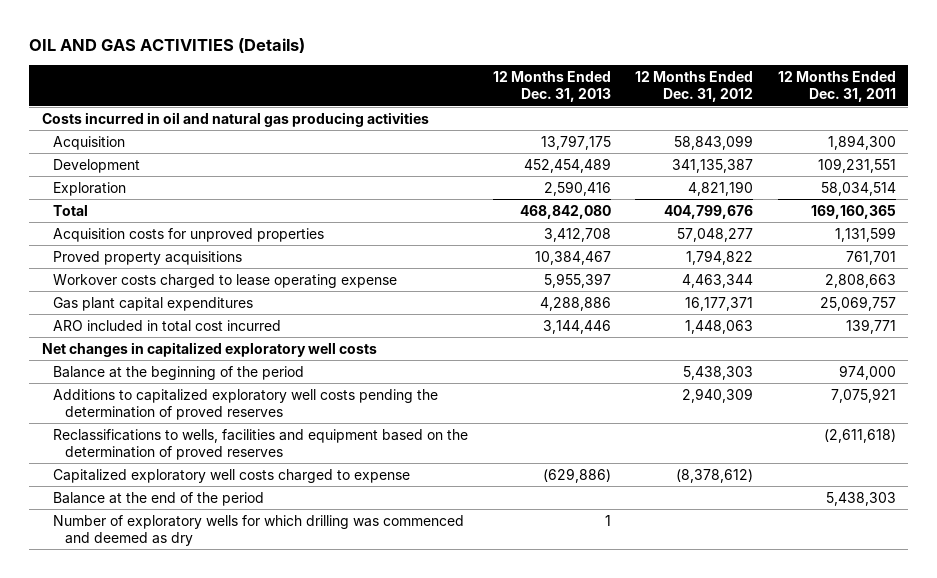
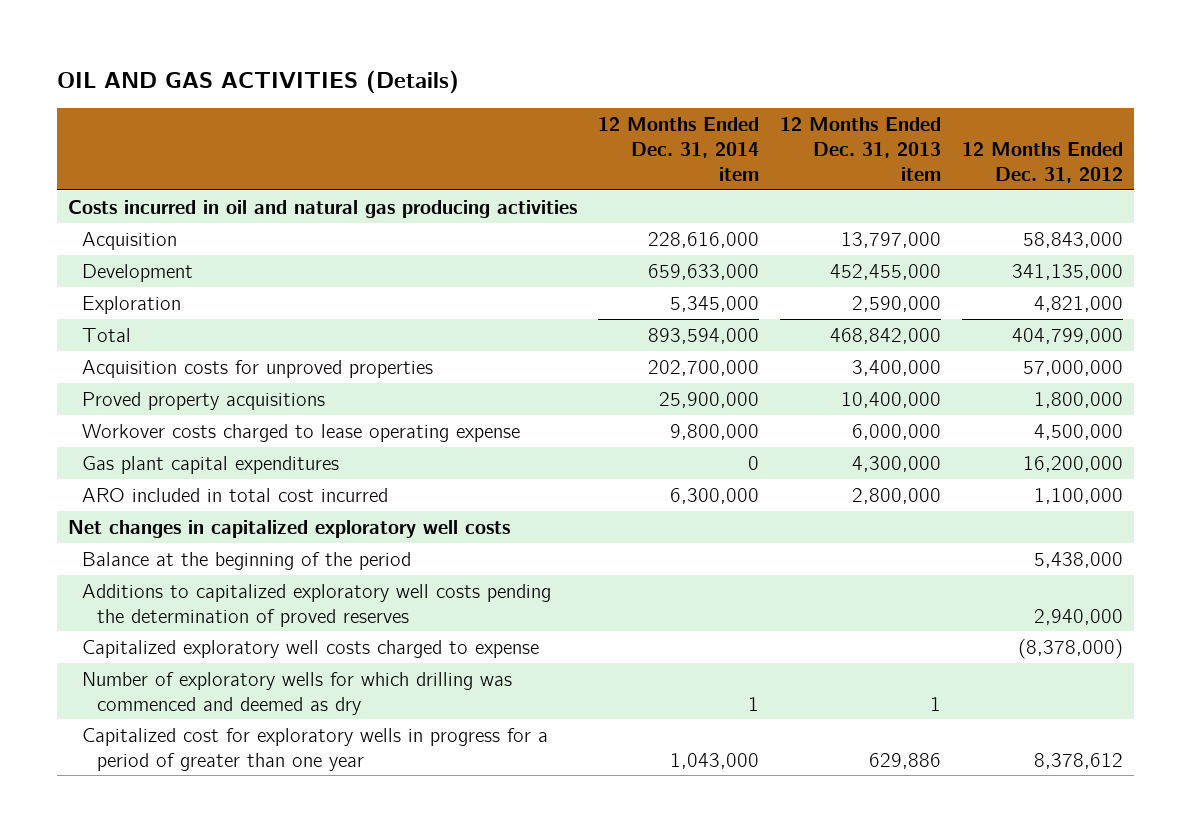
- | 12 Months Ended Dec. 31, 2013 | 12 Months Ended Dec. 31, 2012 | 12 Months Ended Dec. 31, 2011
+ | 12 Months Ended Dec. 31, 2014 item | 12 Months Ended Dec. 31, 2013 item | 12 Months Ended Dec. 31, 2012
- Acquisition | 13,797,175 | 58,843,099 | 1,894,300
- Development | 452,454,489 | 341,135,387 | 109,231,551
- Exploration | 2,590,416 | 4,821,190 | 58,034,514
- Total | 468,842,080 | 404,799,676 | 169,160,365
- Acquisition costs for unproved properties | 3,412,708 | 57,048,277 | 1,131,599
- Proved property acquisitions | 10,384,467 | 1,794,822 | 761,701
- Workover costs charged to lease operating expense | 5,955,397 | 4,463,344 | 2,808,663
- Gas plant capital expenditures | 4,288,886 | 16,177,371 | 25,069,757
- ARO included in total cost incurred | 3,144,446 | 1,448,063 | 139,771
+ Acquisition | 228,616,000 | 13,797,000 | 58,843,000
+ Development | 659,633,000 | 452,455,000 | 341,135,000
+ Exploration | 5,345,000 | 2,590,000 | 4,821,000
+ Total | 893,594,000 | 468,842,000 | 404,799,000
+ Acquisition costs for unproved properties | 202,700,000 | 3,400,000 | 57,000,000
+ Proved property acquisitions | 25,900,000 | 10,400,000 | 1,800,000
+ Workover costs charged to lease operating expense | 9,800,000 | 6,000,000 | 4,500,000
+ Gas plant capital expenditures | 0 | 4,300,000 | 16,200,000
+ ARO included in total cost incurred | 6,300,000 | 2,800,000 | 1,100,000
- Balance at the beginning of the period | | 5,438,303 | 974,000
- Additions to capitalized exploratory well costs pending the determination of proved reserves | | 2,940,309 | 7,075,921
- Reclassifications to wells, facilities and equipment based on the determination of proved reserves | | | (2,611,618)
- Capitalized exploratory well costs charged to expense | (629,886) | (8,378,612) |
- Balance at the end of the period | | | 5,438,303
+ Balance at the beginning of the period | | | 5,438,000
+ Additions to capitalized exploratory well costs pending the determination of proved reserves | | | 2,940,000
+ Capitalized exploratory well costs charged to expense | | | (8,378,000)
+ Capitalized cost for exploratory wells in progress for a period of greater than one year | 1,043,000 | 629,886 | 8,378,612

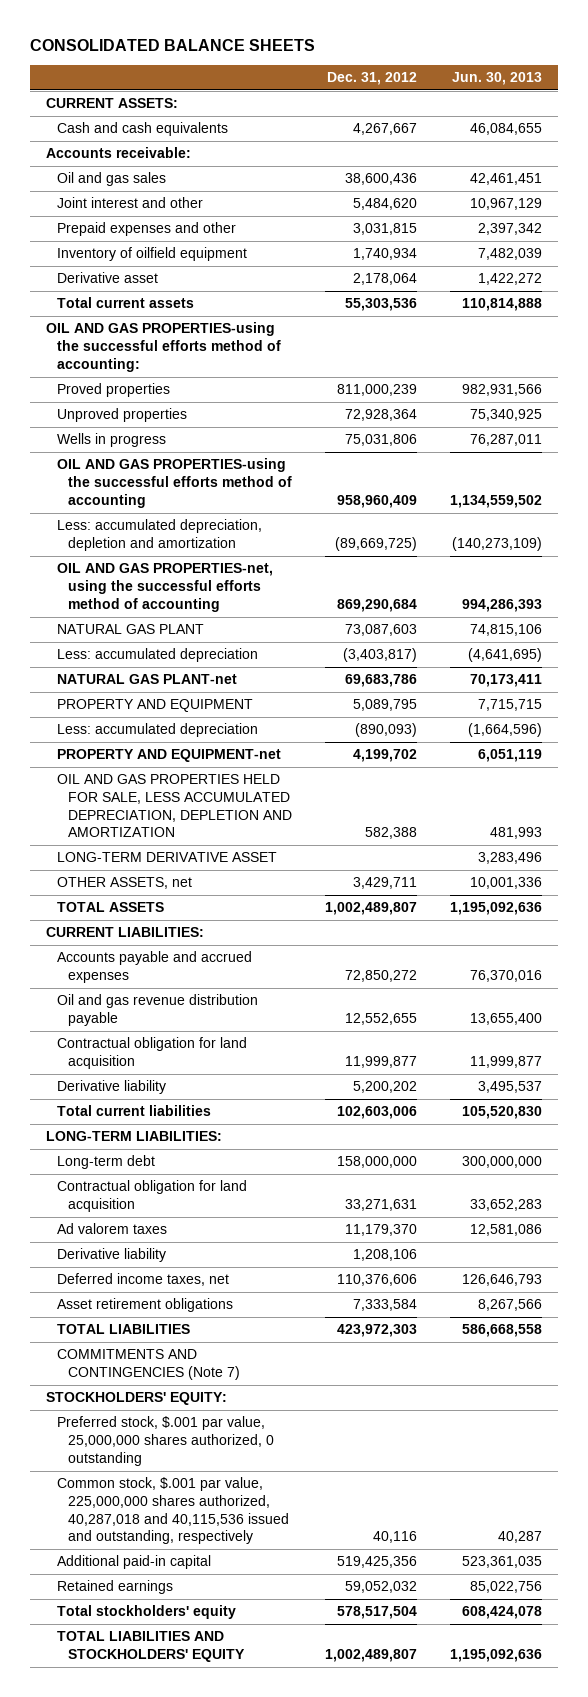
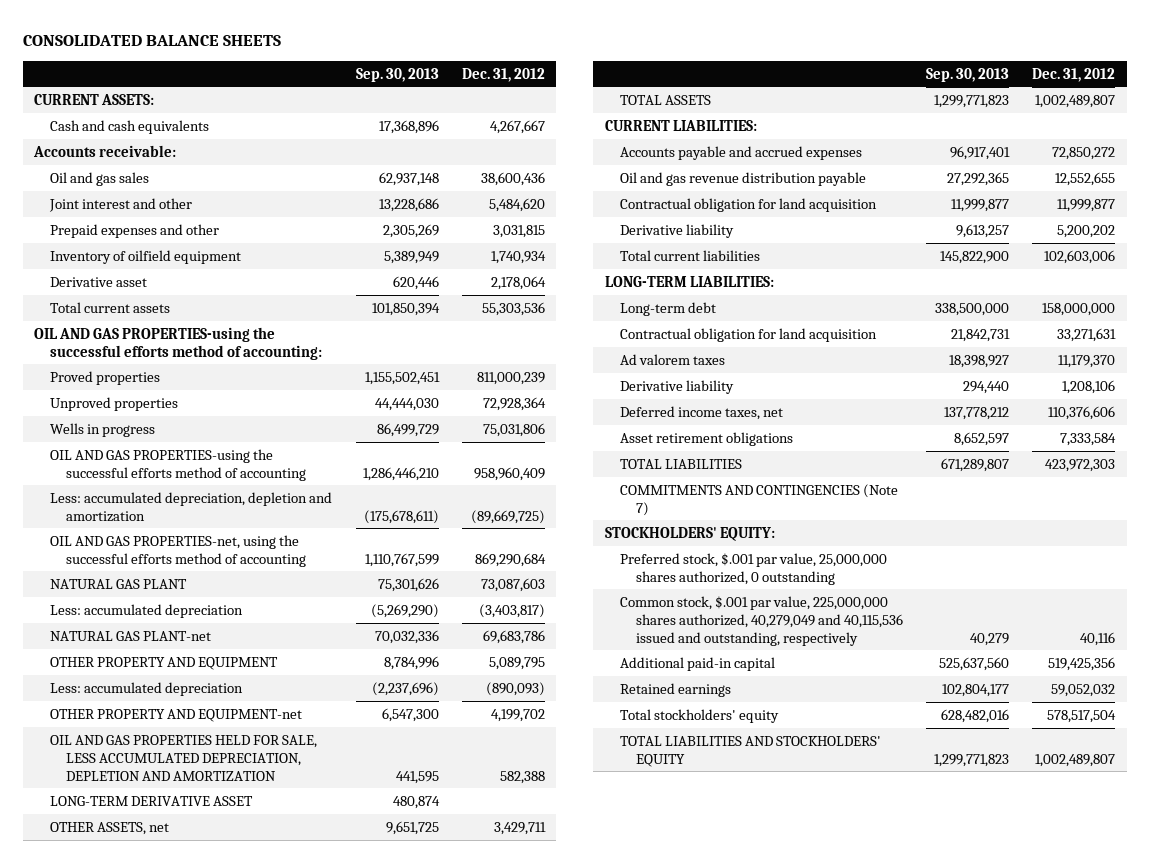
- | Dec. 31, 2012 | Jun. 30, 2013
+ | Sep. 30, 2013 | Dec. 31, 2012
- PROPERTY AND EQUIPMENT | 5,089,795 | 7,715,715
+ OTHER PROPERTY AND EQUIPMENT | 8,784,996 | 5,089,795
- PROPERTY AND EQUIPMENT-net | 4,199,702 | 6,051,119
+ OTHER PROPERTY AND EQUIPMENT-net | 6,547,300 | 4,199,702
- Common stock, $.001 par value, 225,000,000 shares authorized, 40,287,018 and 40,115,536 issued and outstanding, respectively | 40,116 | 40,287
+ Common stock, $.001 par value, 225,000,000 shares authorized, 40,279,049 and 40,115,536 issued and outstanding, respectively | 40,279 | 40,116

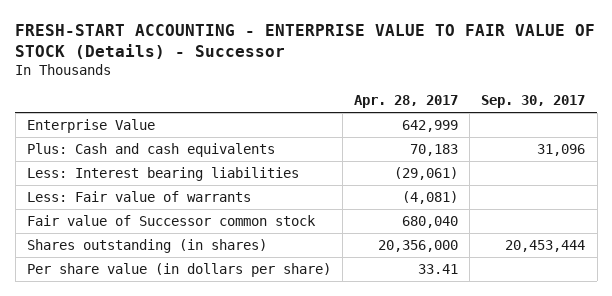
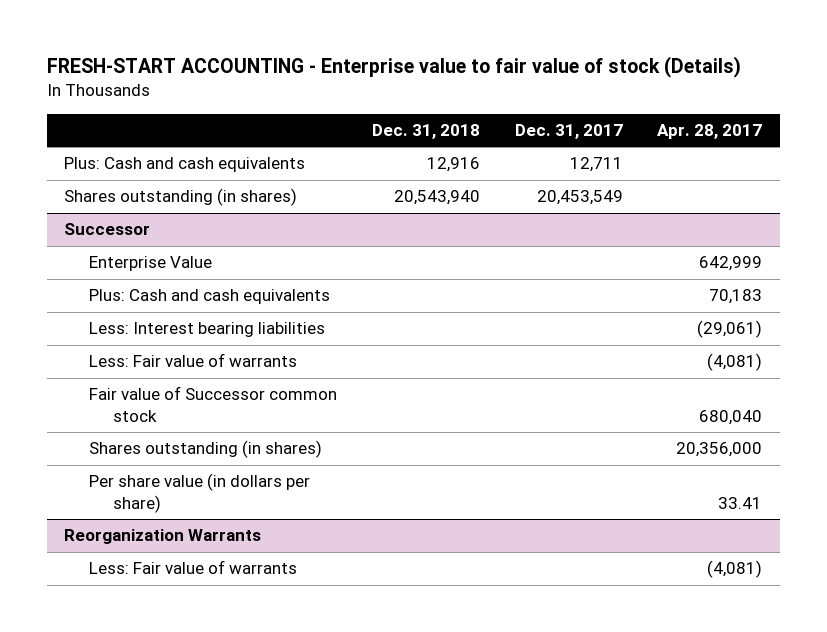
- FRESH-START ACCOUNTING - ENTERPRISE VALUE TO FAIR VALUE OF STOCK (Details) - Successor
+ FRESH-START ACCOUNTING - Enterprise value to fair value of stock (Details)
- | Apr. 28, 2017 | Sep. 30, 2017
+ | Dec. 31, 2018 | Dec. 31, 2017 | Apr. 28, 2017
+ Plus: Cash and cash equivalents | 12,916 | 12,711 |
+ Shares outstanding (in shares) | 20,543,940 | 20,453,549 |
+ Successor
+ Reorganization Warrants
+ Less: Fair value of warrants | | | (4,081)

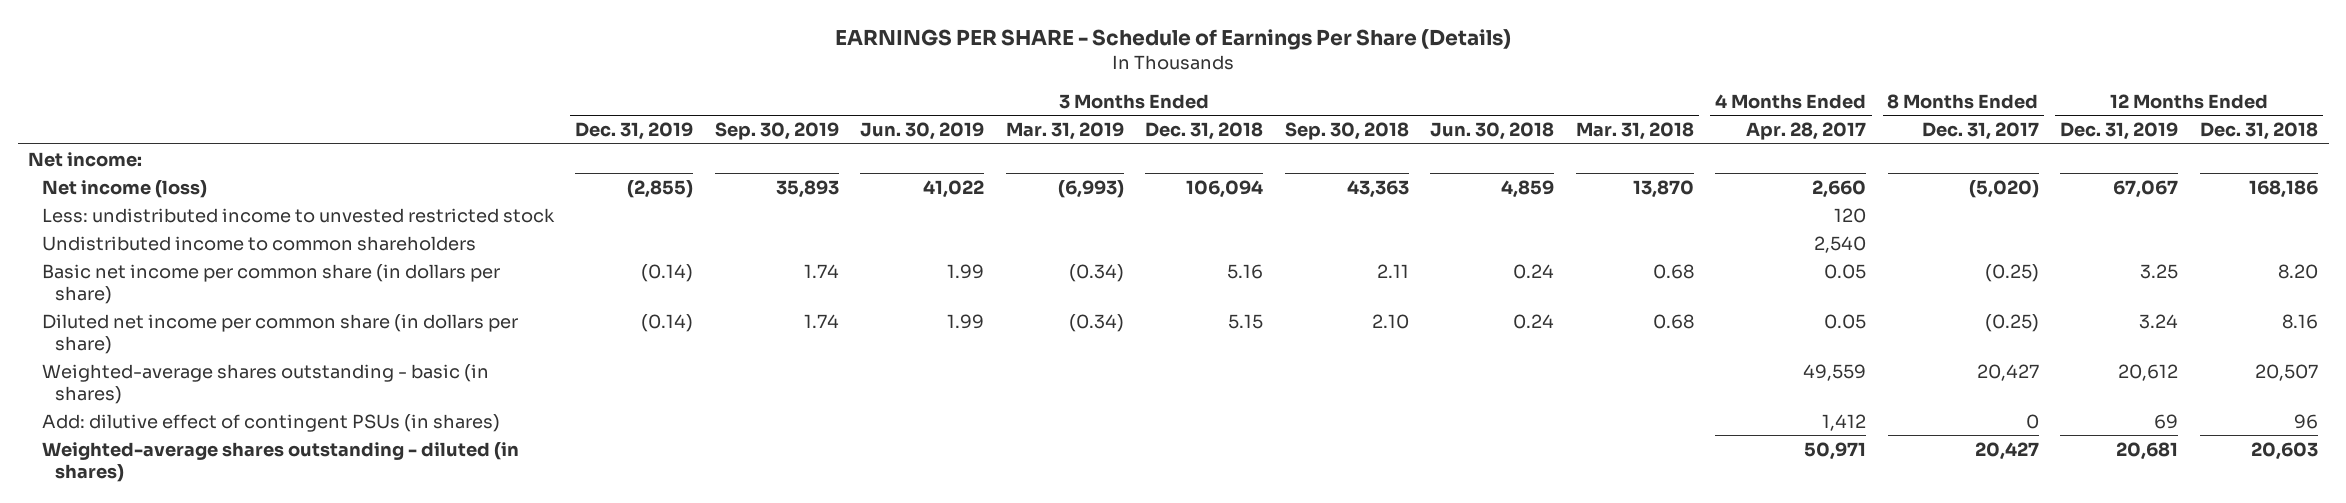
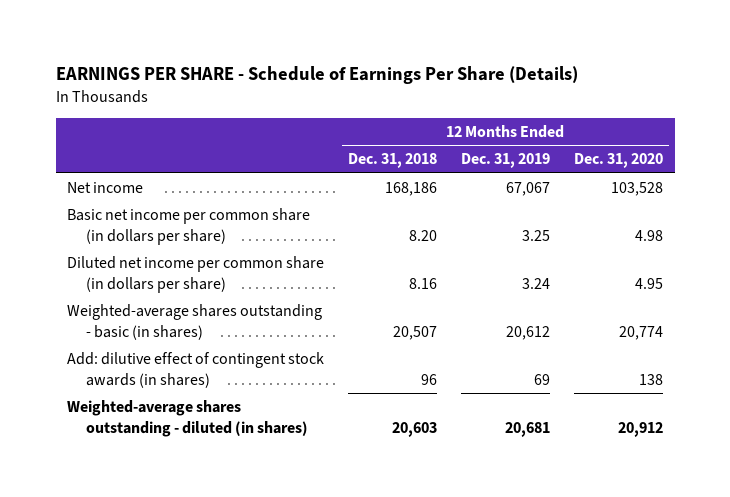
- | 3 Months Ended Dec. 31, 2019 | 3 Months Ended Sep. 30, 2019 | 3 Months Ended Jun. 30, 2019 | 3 Months Ended Mar. 31, 2019 | 3 Months Ended Dec. 31, 2018 | 3 Months Ended Sep. 30, 2018 | 3 Months Ended Jun. 30, 2018 | 3 Months Ended Mar. 31, 2018 | 4 Months Ended Apr. 28, 2017 | 8 Months Ended Dec. 31, 2017 | 12 Months Ended Dec. 31, 2019 | 12 Months Ended Dec. 31, 2018
+ | 12 Months Ended Dec. 31, 2018 | 12 Months Ended Dec. 31, 2019 | 12 Months Ended Dec. 31, 2020
- Net income:
- Net income (loss) | (2,855) | 35,893 | 41,022 | (6,993) | 106,094 | 43,363 | 4,859 | 13,870 | 2,660 | (5,020) | 67,067 | 168,186
- Less: undistributed income to unvested restricted stock | | | | | | | | | 120 | | |
- Undistributed income to common shareholders | | | | | | | | | 2,540 | | |
+ Net income | 168,186 | 67,067 | 103,528
- Add: dilutive effect of contingent PSUs (in shares) | | | | | | | | | 1,412 | 0 | 69 | 96
+ Add: dilutive effect of contingent stock awards (in shares) | 96 | 69 | 138

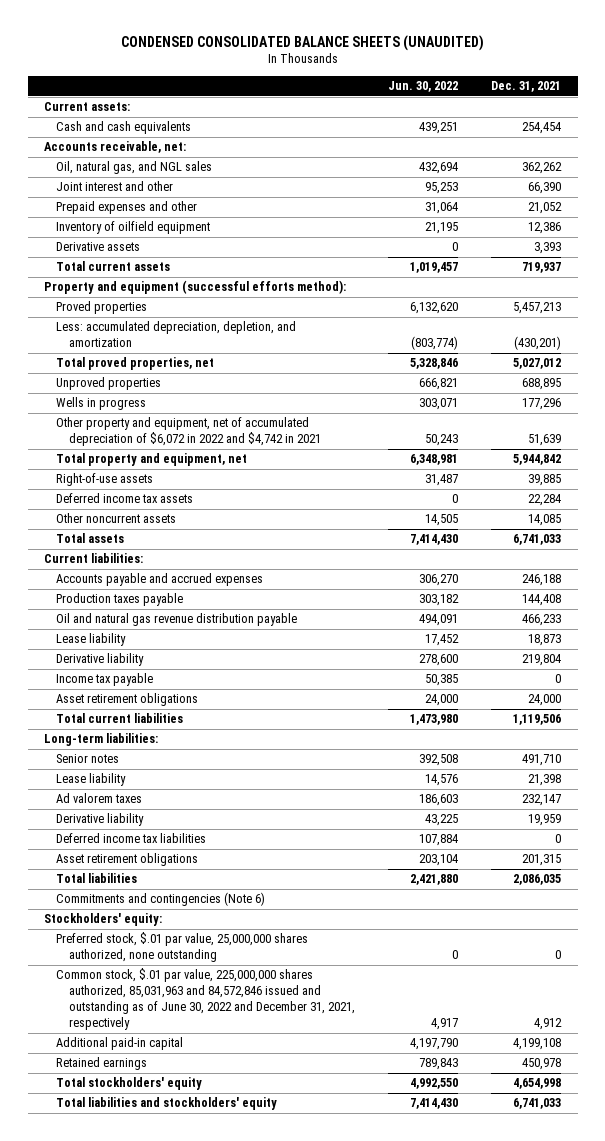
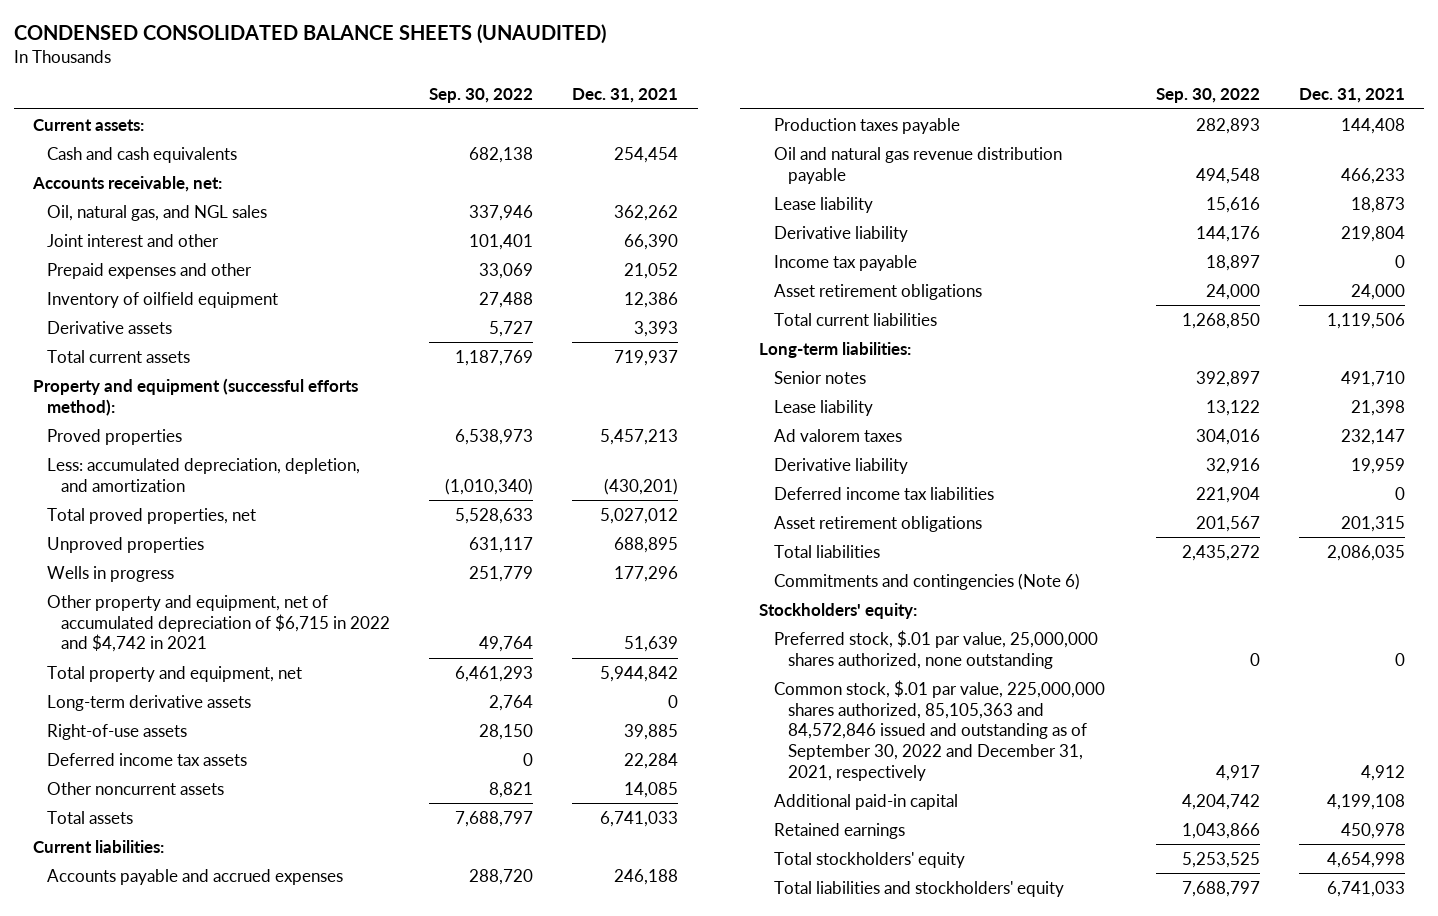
- | Jun. 30, 2022 | Dec. 31, 2021
+ | Sep. 30, 2022 | Dec. 31, 2021
- Other property and equipment, net of accumulated depreciation of $6,072 in 2022 and $4,742 in 2021 | 50,243 | 51,639
+ Other property and equipment, net of accumulated depreciation of $6,715 in 2022 and $4,742 in 2021 | 49,764 | 51,639
+ Long-term derivative assets | 2,764 | 0
- Common stock, $.01 par value, 225,000,000 shares authorized, 85,031,963 and 84,572,846 issued and outstanding as of June 30, 2022 and December 31, 2021, respectively | 4,917 | 4,912
+ Common stock, $.01 par value, 225,000,000 shares authorized, 85,105,363 and 84,572,846 issued and outstanding as of September 30, 2022 and December 31, 2021, respectively | 4,917 | 4,912

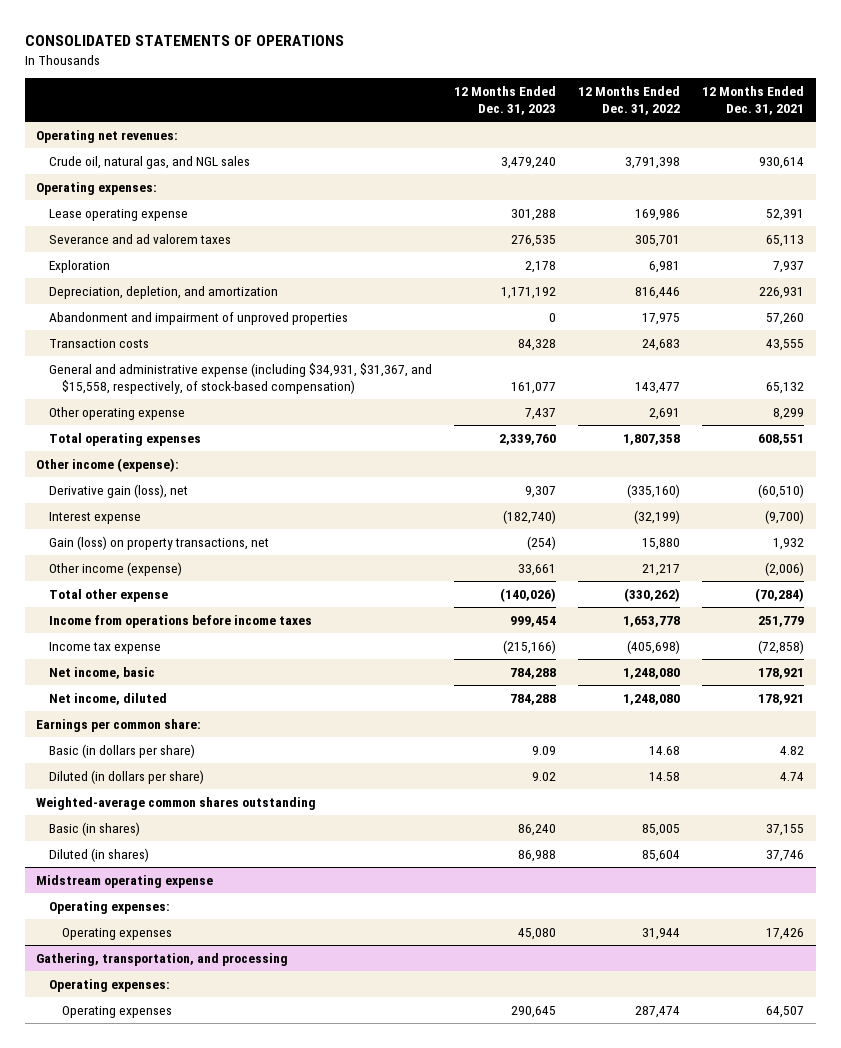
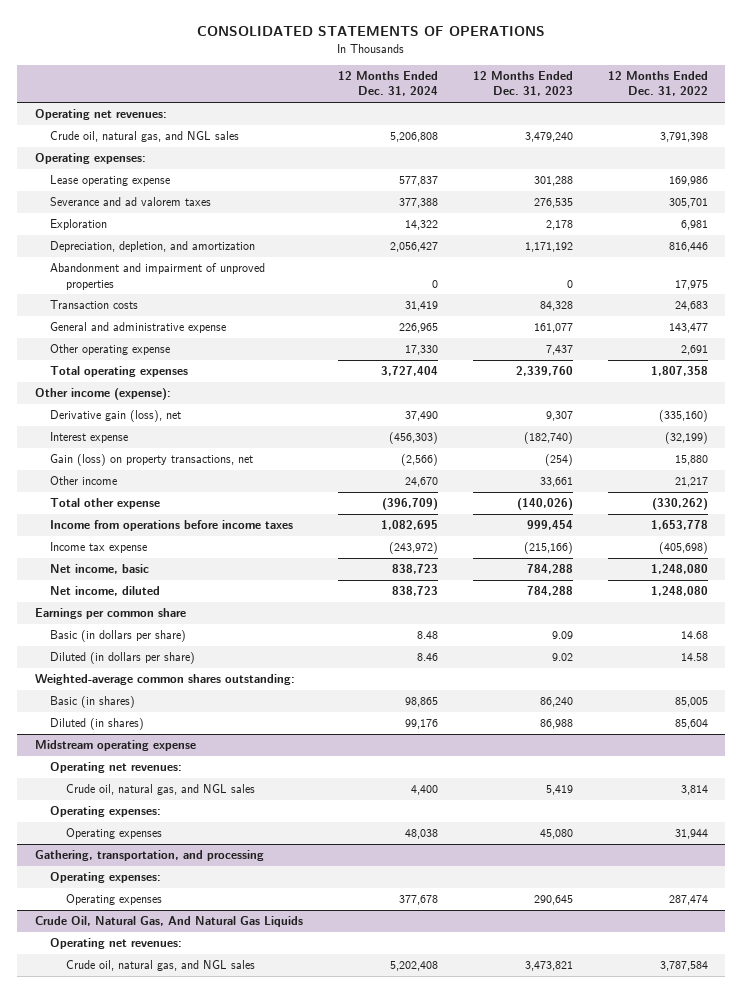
- | 12 Months Ended Dec. 31, 2023 | 12 Months Ended Dec. 31, 2022 | 12 Months Ended Dec. 31, 2021
+ | 12 Months Ended Dec. 31, 2024 | 12 Months Ended Dec. 31, 2023 | 12 Months Ended Dec. 31, 2022
- General and administrative expense (including $34,931, $31,367, and $15,558, respectively, of stock-based compensation) | 161,077 | 143,477 | 65,132
+ General and administrative expense | 226,965 | 161,077 | 143,477
- Other income (expense) | 33,661 | 21,217 | (2,006)
+ Other income | 24,670 | 33,661 | 21,217
- Earnings per common share:
+ Earnings per common share
- Weighted-average common shares outstanding
+ Weighted-average common shares outstanding:
@ Midstream operating expense
+ Operating net revenues:
+ Crude oil, natural gas, and NGL sales | 4,400 | 5,419 | 3,814
+ Crude Oil, Natural Gas, And Natural Gas Liquids
+ Operating net revenues:
+ Crude oil, natural gas, and NGL sales | 5,202,408 | 3,473,821 | 3,787,584

